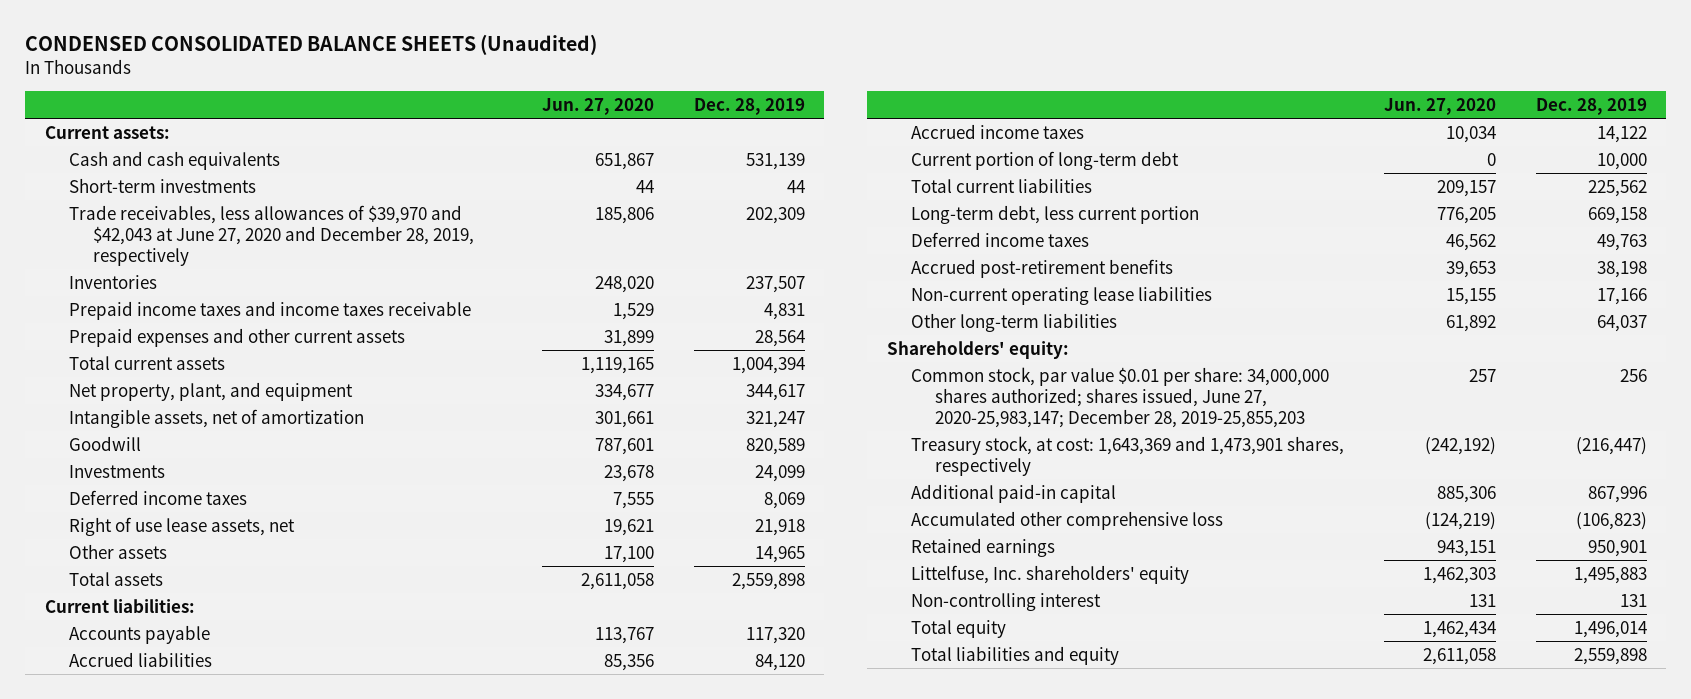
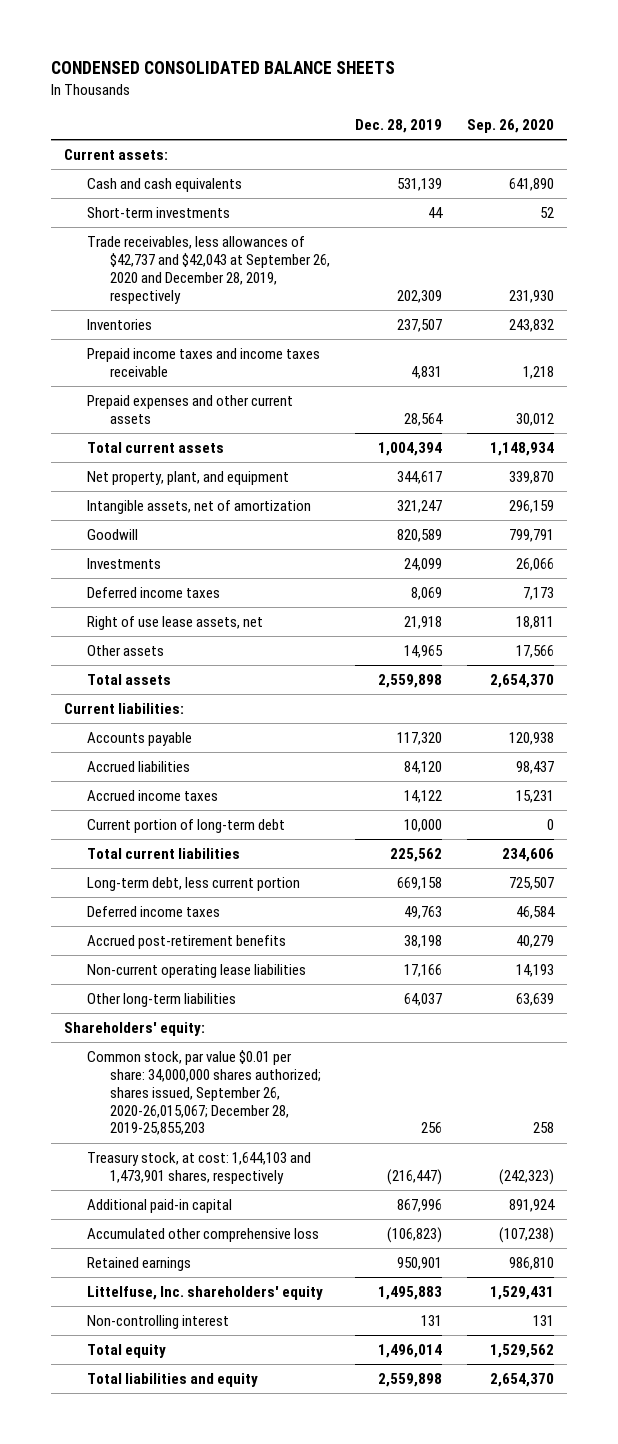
- CONDENSED CONSOLIDATED BALANCE SHEETS (Unaudited)
+ CONDENSED CONSOLIDATED BALANCE SHEETS
- | Jun. 27, 2020 | Dec. 28, 2019
+ | Dec. 28, 2019 | Sep. 26, 2020
- Trade receivables, less allowances of $39,970 and $42,043 at June 27, 2020 and December 28, 2019, respectively | 185,806 | 202,309
+ Trade receivables, less allowances of $42,737 and $42,043 at September 26, 2020 and December 28, 2019, respectively | 202,309 | 231,930
- Common stock, par value $0.01 per share: 34,000,000 shares authorized; shares issued, June 27, 2020-25,983,147; December 28, 2019-25,855,203 | 257 | 256
- Treasury stock, at cost: 1,643,369 and 1,473,901 shares, respectively | (242,192) | (216,447)
+ Common stock, par value $0.01 per share: 34,000,000 shares authorized; shares issued, September 26, 2020-26,015,067; December 28, 2019-25,855,203 | 256 | 258
+ Treasury stock, at cost: 1,644,103 and 1,473,901 shares, respectively | (216,447) | (242,323)

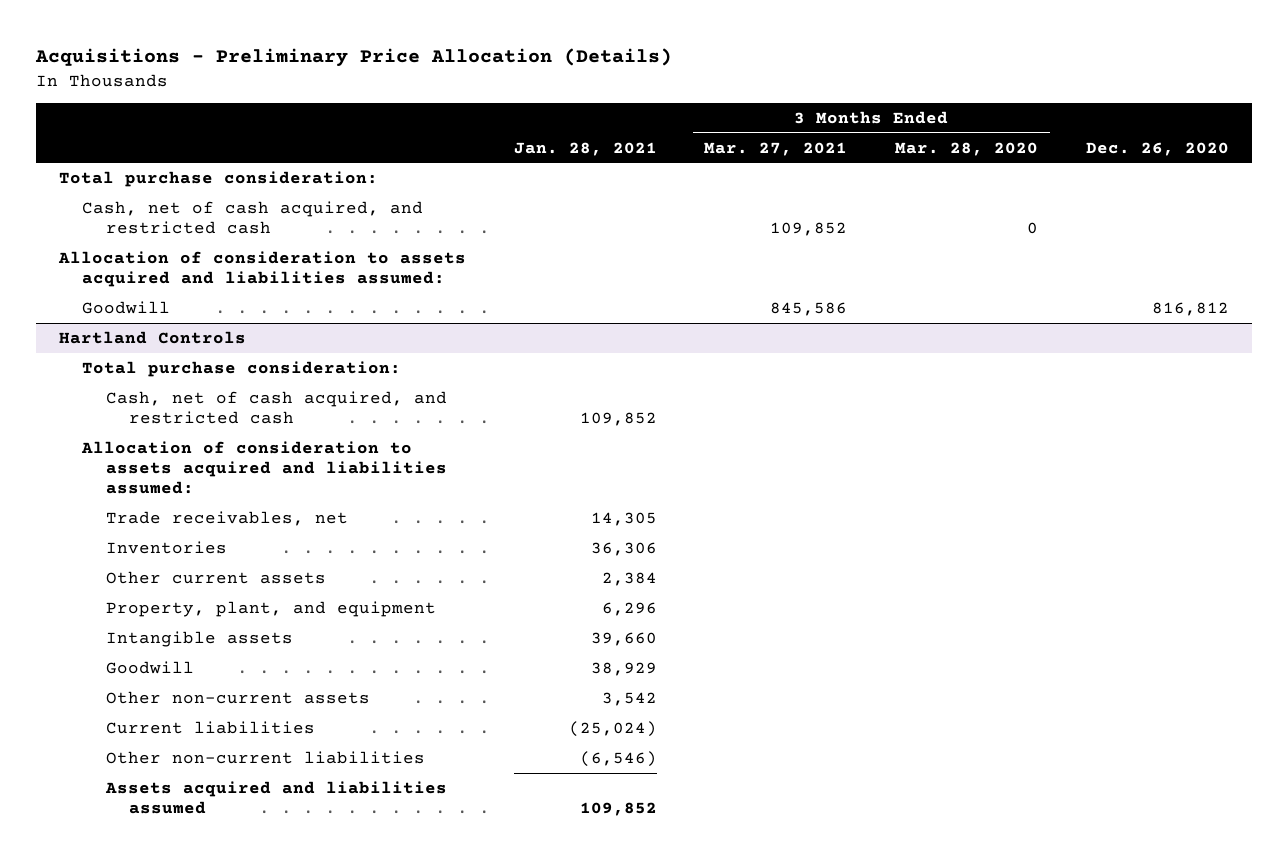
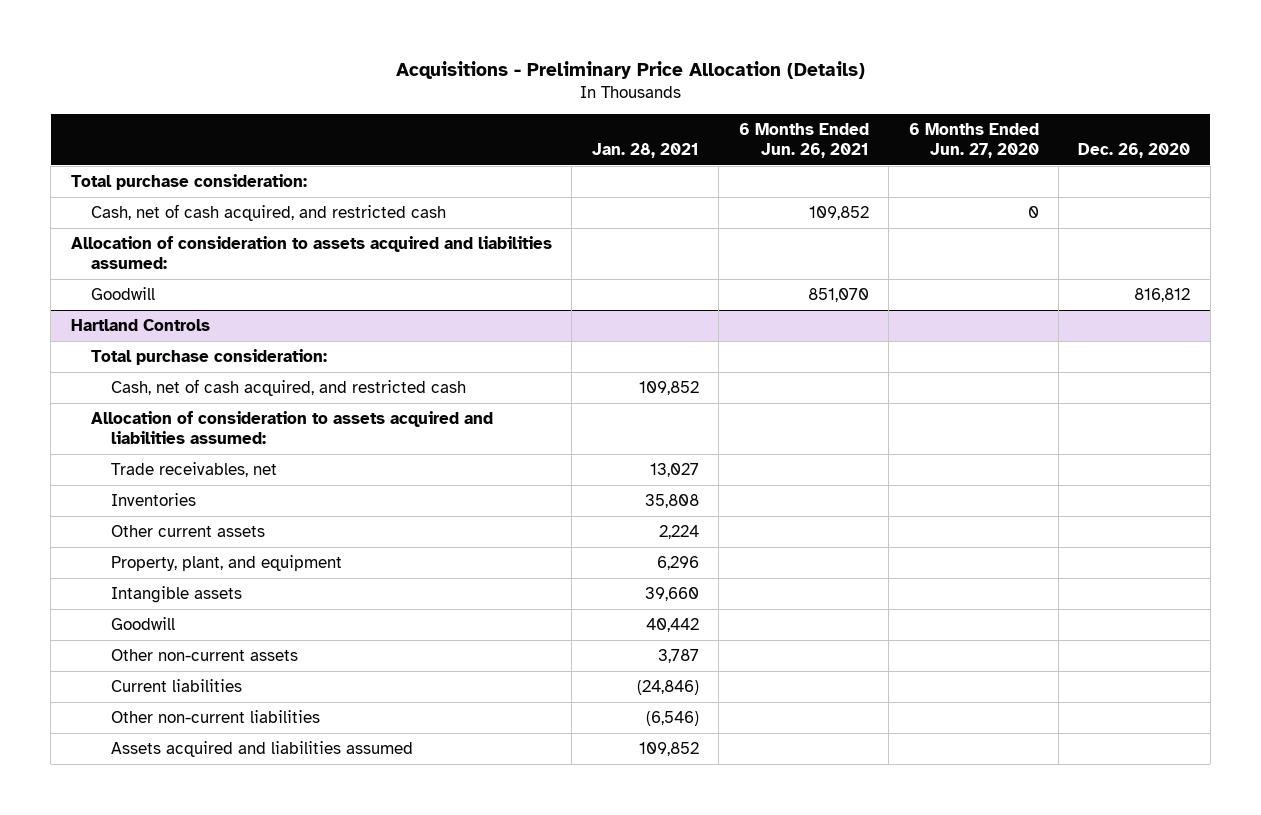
- | Jan. 28, 2021 | 3 Months Ended Mar. 27, 2021 | 3 Months Ended Mar. 28, 2020 | Dec. 26, 2020
+ | Jan. 28, 2021 | 6 Months Ended Jun. 26, 2021 | 6 Months Ended Jun. 27, 2020 | Dec. 26, 2020
@ Hartland Controls
- Trade receivables, net | 14,305 | | |
- Inventories | 36,306 | | |
- Other current assets | 2,384 | | |
+ Trade receivables, net | 13,027 | | |
+ Inventories | 35,808 | | |
+ Other current assets | 2,224 | | |
- Goodwill | 38,929 | | |
- Other non-current assets | 3,542 | | |
- Current liabilities | (25,024) | | |
+ Goodwill | 40,442 | | |
+ Other non-current assets | 3,787 | | |
+ Current liabilities | (24,846) | | |

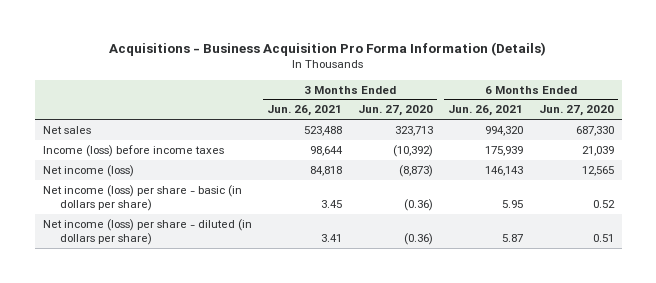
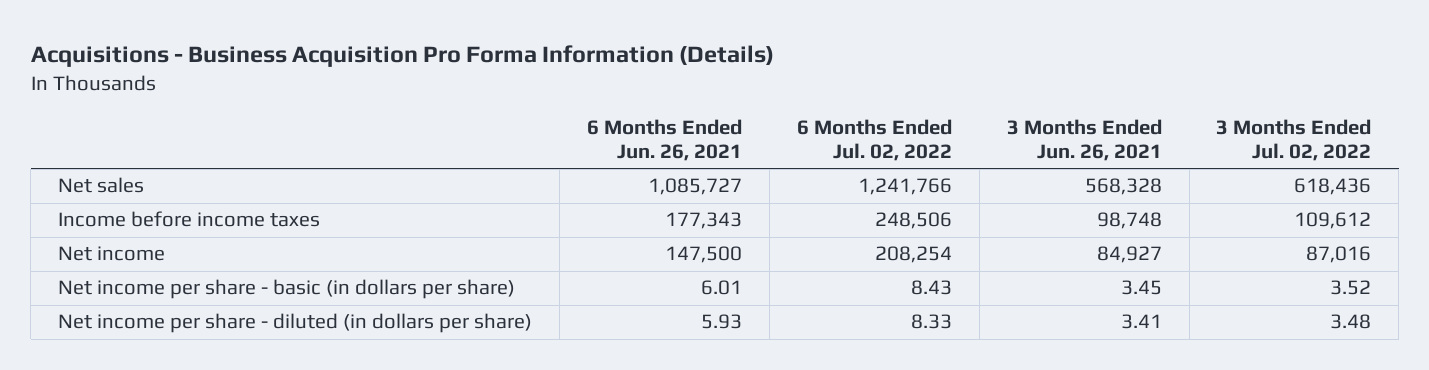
- | 3 Months Ended Jun. 26, 2021 | 3 Months Ended Jun. 27, 2020 | 6 Months Ended Jun. 26, 2021 | 6 Months Ended Jun. 27, 2020
+ | 6 Months Ended Jun. 26, 2021 | 6 Months Ended Jul. 02, 2022 | 3 Months Ended Jun. 26, 2021 | 3 Months Ended Jul. 02, 2022
- Net sales | 523,488 | 323,713 | 994,320 | 687,330
- Income (loss) before income taxes | 98,644 | (10,392) | 175,939 | 21,039
- Net income (loss) | 84,818 | (8,873) | 146,143 | 12,565
- Net income (loss) per share - basic (in dollars per share) | 3.45 | (0.36) | 5.95 | 0.52
- Net income (loss) per share - diluted (in dollars per share) | 3.41 | (0.36) | 5.87 | 0.51
+ Net sales | 1,085,727 | 1,241,766 | 568,328 | 618,436
+ Income before income taxes | 177,343 | 248,506 | 98,748 | 109,612
+ Net income | 147,500 | 208,254 | 84,927 | 87,016
+ Net income per share - basic (in dollars per share) | 6.01 | 8.43 | 3.45 | 3.52
+ Net income per share - diluted (in dollars per share) | 5.93 | 8.33 | 3.41 | 3.48

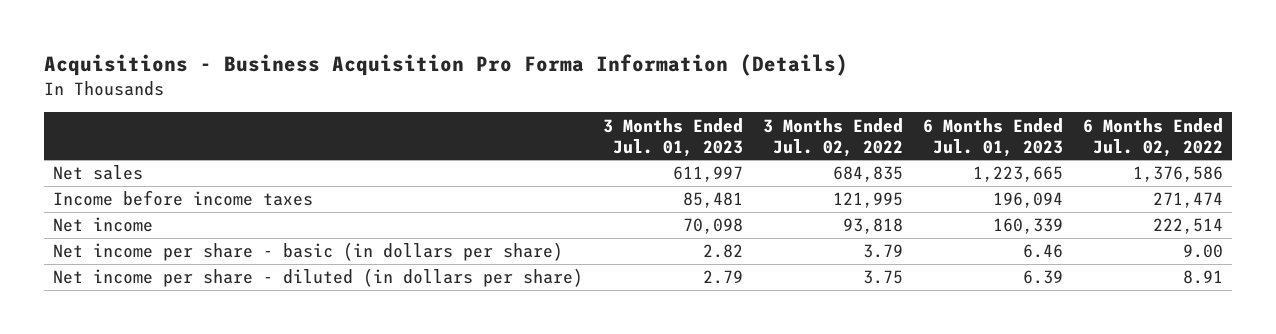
- | 6 Months Ended Jun. 26, 2021 | 6 Months Ended Jul. 02, 2022 | 3 Months Ended Jun. 26, 2021 | 3 Months Ended Jul. 02, 2022
+ | 3 Months Ended Jul. 01, 2023 | 3 Months Ended Jul. 02, 2022 | 6 Months Ended Jul. 01, 2023 | 6 Months Ended Jul. 02, 2022
- Net sales | 1,085,727 | 1,241,766 | 568,328 | 618,436
- Income before income taxes | 177,343 | 248,506 | 98,748 | 109,612
- Net income | 147,500 | 208,254 | 84,927 | 87,016
- Net income per share - basic (in dollars per share) | 6.01 | 8.43 | 3.45 | 3.52
- Net income per share - diluted (in dollars per share) | 5.93 | 8.33 | 3.41 | 3.48
+ Net sales | 611,997 | 684,835 | 1,223,665 | 1,376,586
+ Income before income taxes | 85,481 | 121,995 | 196,094 | 271,474
+ Net income | 70,098 | 93,818 | 160,339 | 222,514
+ Net income per share - basic (in dollars per share) | 2.82 | 3.79 | 6.46 | 9.00
+ Net income per share - diluted (in dollars per share) | 2.79 | 3.75 | 6.39 | 8.91

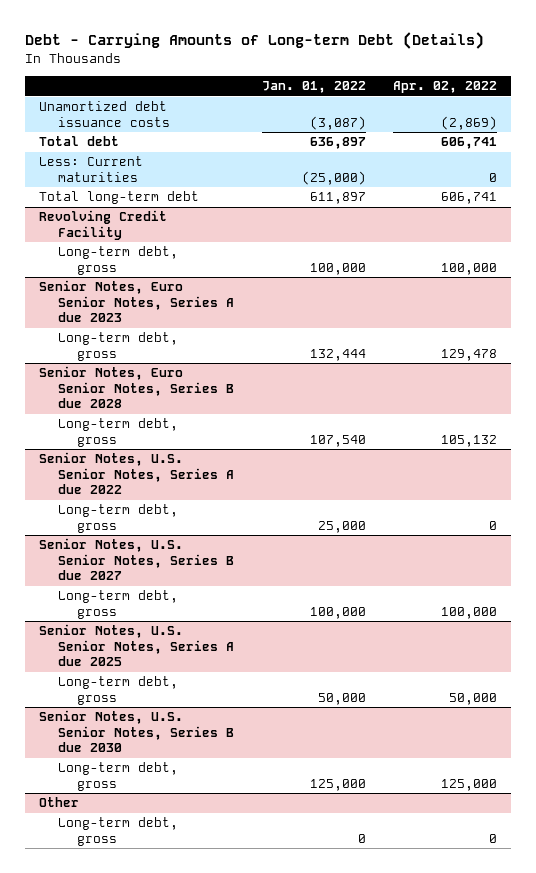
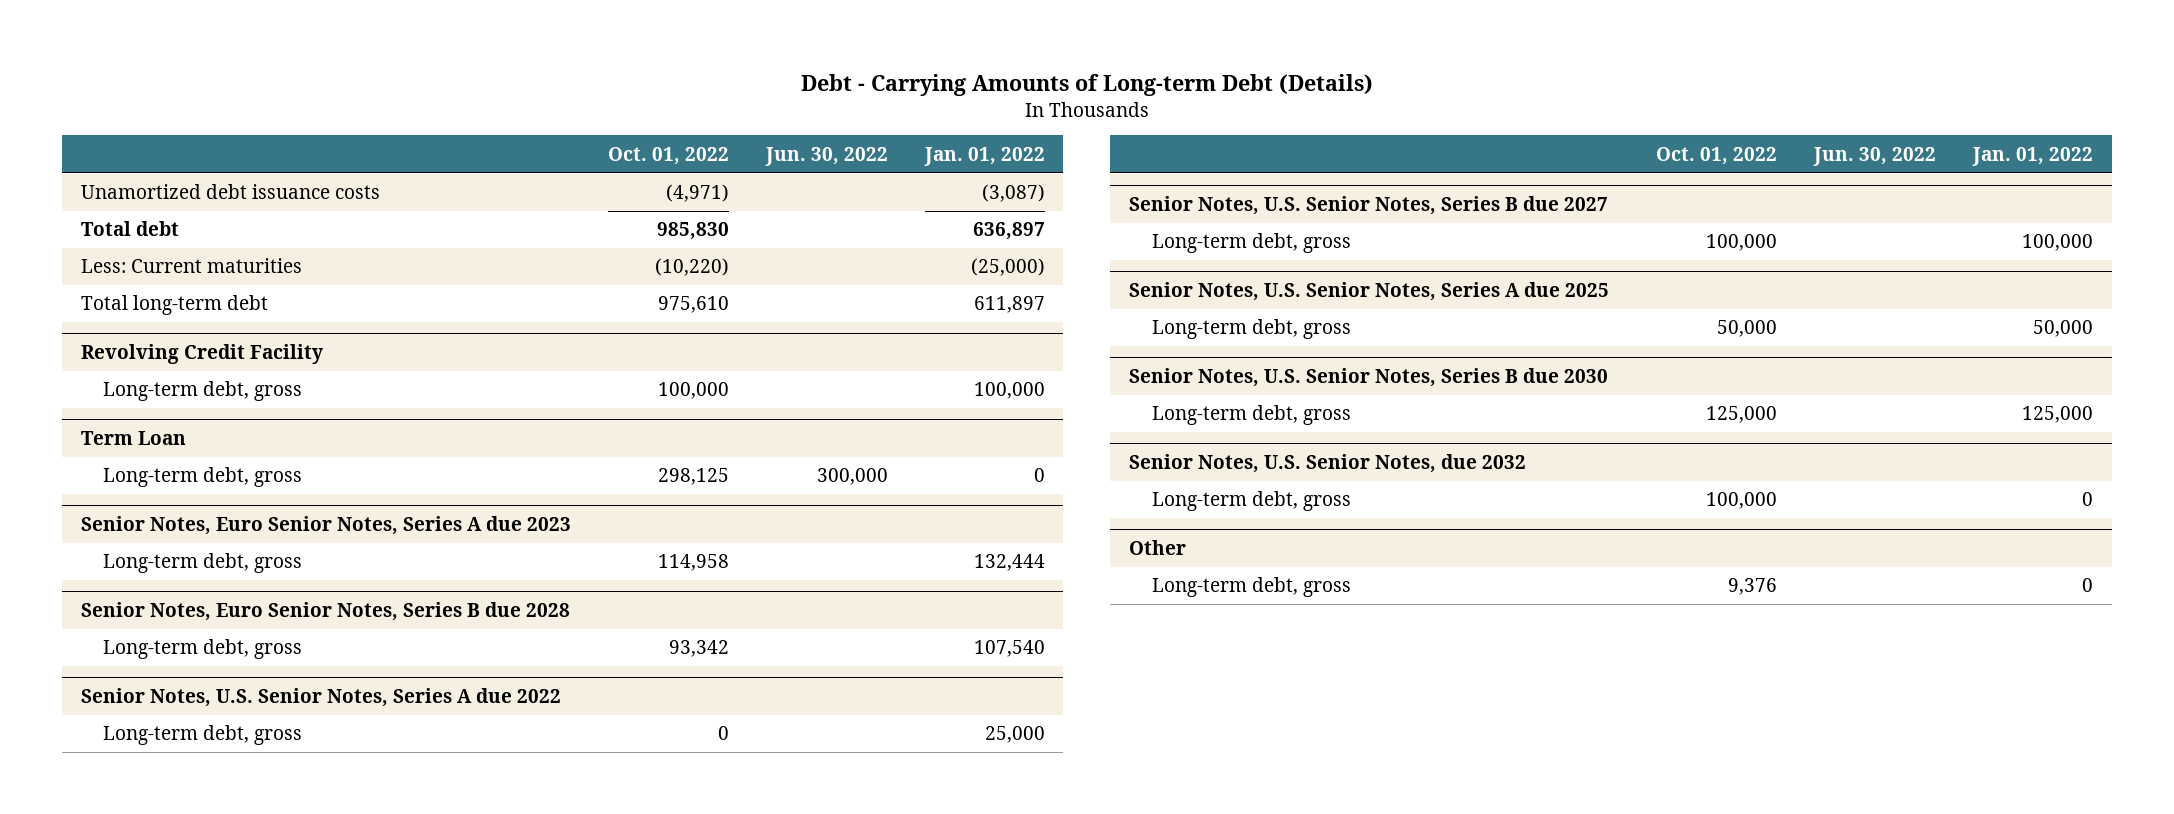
- | Jan. 01, 2022 | Apr. 02, 2022
+ | Oct. 01, 2022 | Jun. 30, 2022 | Jan. 01, 2022
+ Term Loan
+ Long-term debt, gross | 298,125 | 300,000 | 0
+ Senior Notes, U.S. Senior Notes, due 2032
+ Long-term debt, gross | 100,000 | | 0

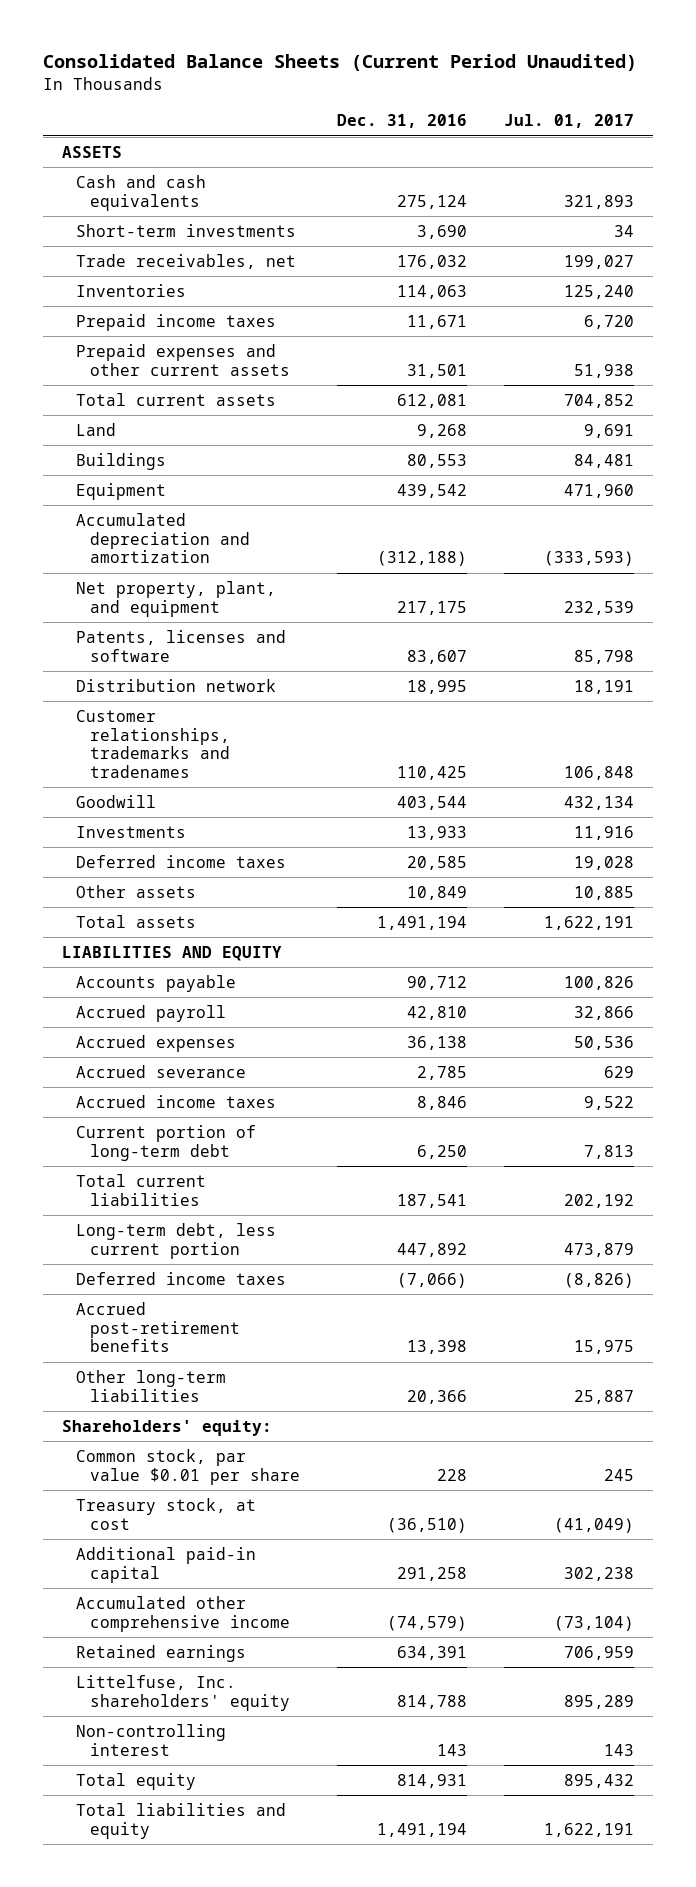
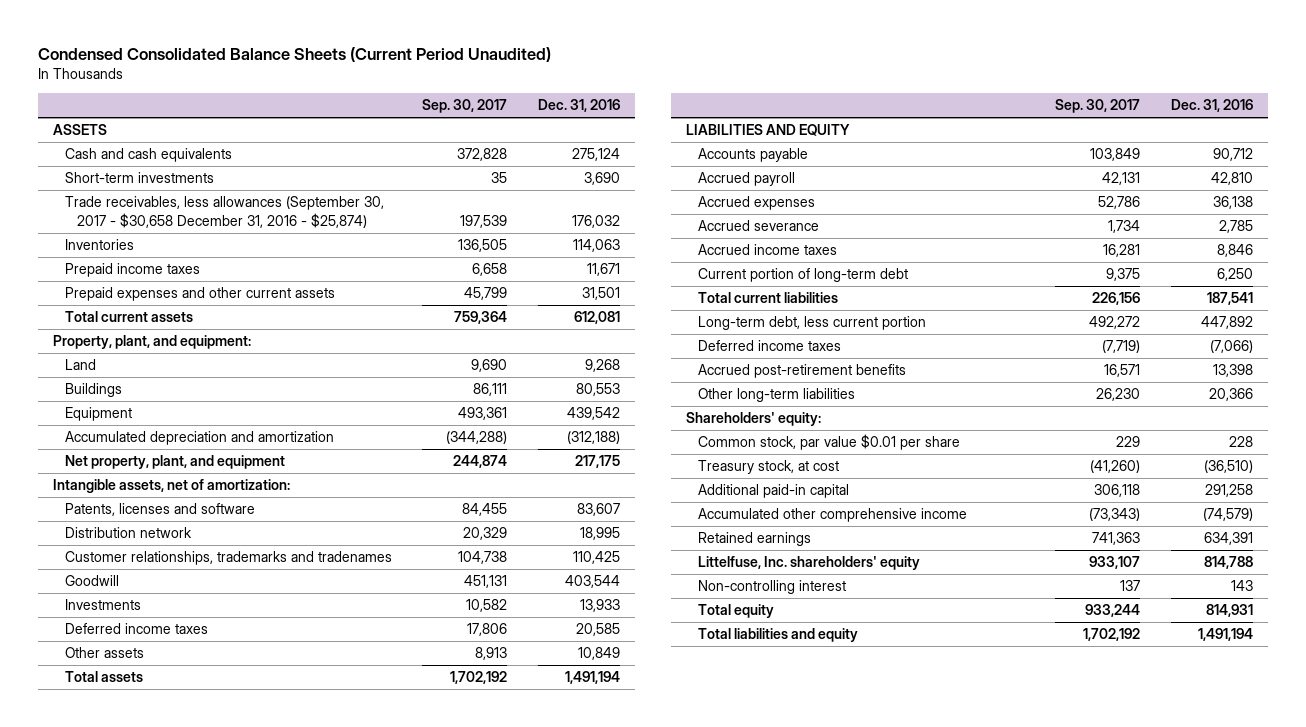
- Consolidated Balance Sheets (Current Period Unaudited)
+ Condensed Consolidated Balance Sheets (Current Period Unaudited)
- | Dec. 31, 2016 | Jul. 01, 2017
+ | Sep. 30, 2017 | Dec. 31, 2016
- Trade receivables, net | 176,032 | 199,027
+ Trade receivables, less allowances (September 30, 2017 - $30,658 December 31, 2016 - $25,874) | 197,539 | 176,032
+ Property, plant, and equipment:
+ Intangible assets, net of amortization:

